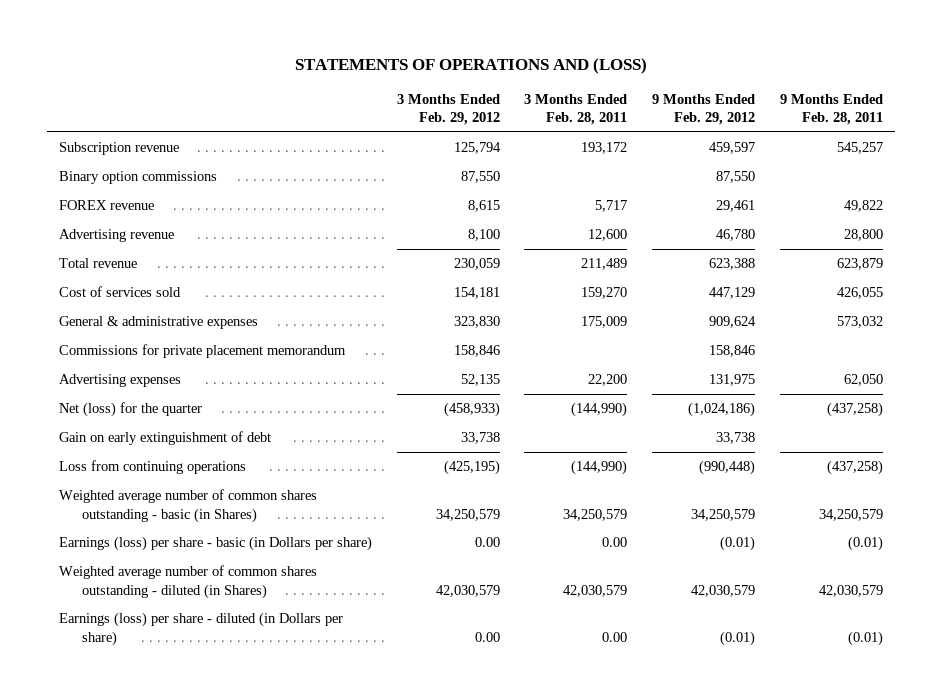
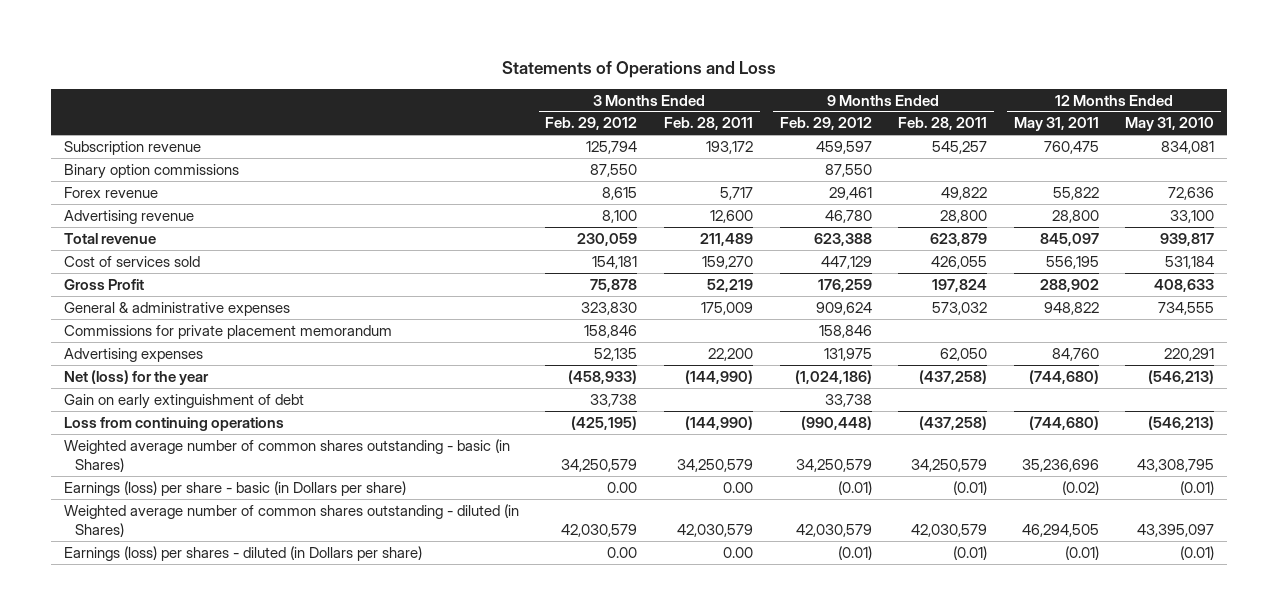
- STATEMENTS OF OPERATIONS AND (LOSS)
+ Statements of Operations and Loss
- | 3 Months Ended Feb. 29, 2012 | 3 Months Ended Feb. 28, 2011 | 9 Months Ended Feb. 29, 2012 | 9 Months Ended Feb. 28, 2011
+ | 3 Months Ended Feb. 29, 2012 | 3 Months Ended Feb. 28, 2011 | 9 Months Ended Feb. 29, 2012 | 9 Months Ended Feb. 28, 2011 | 12 Months Ended May 31, 2011 | 12 Months Ended May 31, 2010
- FOREX revenue | 8,615 | 5,717 | 29,461 | 49,822
+ Forex revenue | 8,615 | 5,717 | 29,461 | 49,822 | 55,822 | 72,636
+ Gross Profit | 75,878 | 52,219 | 176,259 | 197,824 | 288,902 | 408,633
- Net (loss) for the quarter | (458,933) | (144,990) | (1,024,186) | (437,258)
+ Net (loss) for the year | (458,933) | (144,990) | (1,024,186) | (437,258) | (744,680) | (546,213)
- Earnings (loss) per share - diluted (in Dollars per share) | 0.00 | 0.00 | (0.01) | (0.01)
+ Earnings (loss) per shares - diluted (in Dollars per share) | 0.00 | 0.00 | (0.01) | (0.01) | (0.01) | (0.01)

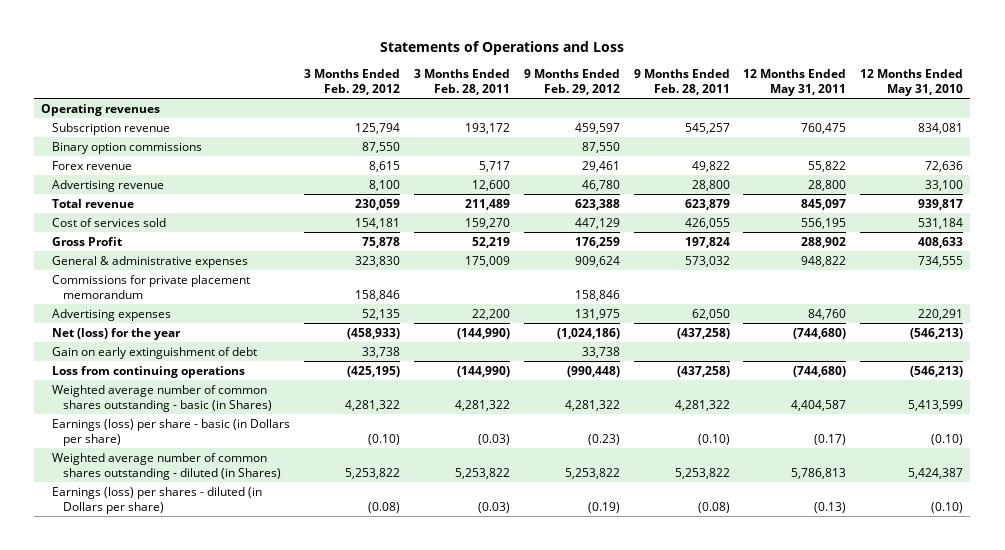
+ Operating revenues
- Weighted average number of common shares outstanding - basic (in Shares) | 34,250,579 | 34,250,579 | 34,250,579 | 34,250,579 | 35,236,696 | 43,308,795
- Earnings (loss) per share - basic (in Dollars per share) | 0.00 | 0.00 | (0.01) | (0.01) | (0.02) | (0.01)
- Weighted average number of common shares outstanding - diluted (in Shares) | 42,030,579 | 42,030,579 | 42,030,579 | 42,030,579 | 46,294,505 | 43,395,097
- Earnings (loss) per shares - diluted (in Dollars per share) | 0.00 | 0.00 | (0.01) | (0.01) | (0.01) | (0.01)
+ Weighted average number of common shares outstanding - basic (in Shares) | 4,281,322 | 4,281,322 | 4,281,322 | 4,281,322 | 4,404,587 | 5,413,599
+ Earnings (loss) per share - basic (in Dollars per share) | (0.10) | (0.03) | (0.23) | (0.10) | (0.17) | (0.10)
+ Weighted average number of common shares outstanding - diluted (in Shares) | 5,253,822 | 5,253,822 | 5,253,822 | 5,253,822 | 5,786,813 | 5,424,387
+ Earnings (loss) per shares - diluted (in Dollars per share) | (0.08) | (0.03) | (0.19) | (0.08) | (0.13) | (0.10)

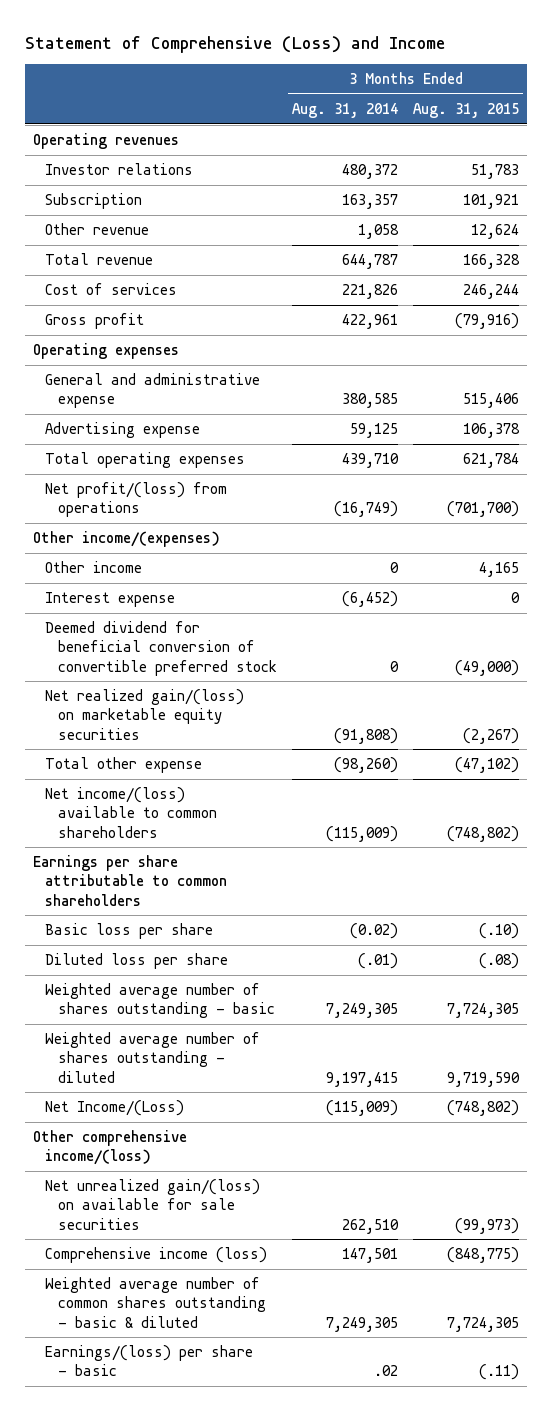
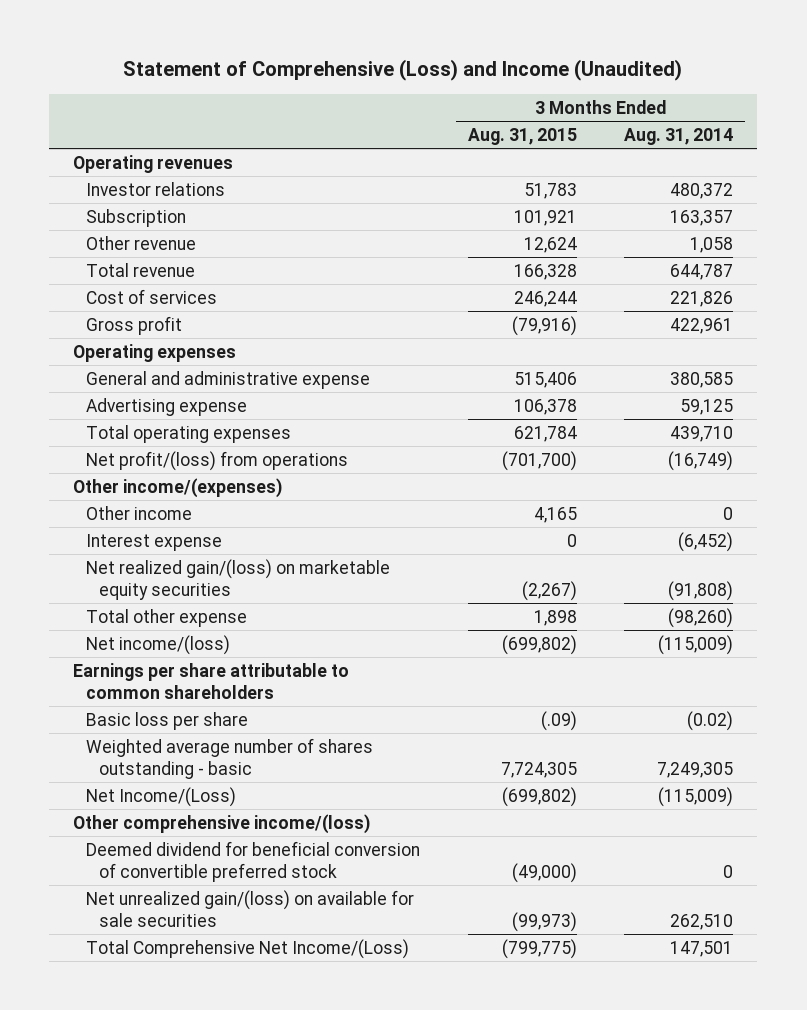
- Statement of Comprehensive (Loss) and Income
+ Statement of Comprehensive (Loss) and Income (Unaudited)
- | 3 Months Ended Aug. 31, 2014 | 3 Months Ended Aug. 31, 2015
+ | 3 Months Ended Aug. 31, 2015 | 3 Months Ended Aug. 31, 2014
- Total other expense | (98,260) | (47,102)
- Net income/(loss) available to common shareholders | (115,009) | (748,802)
+ Total other expense | 1,898 | (98,260)
+ Net income/(loss) | (699,802) | (115,009)
- Basic loss per share | (0.02) | (.10)
- Diluted loss per share | (.01) | (.08)
+ Basic loss per share | (.09) | (0.02)
- Weighted average number of shares outstanding - diluted | 9,197,415 | 9,719,590
- Net Income/(Loss) | (115,009) | (748,802)
+ Net Income/(Loss) | (699,802) | (115,009)
moved down: Deemed dividend for beneficial conversion of convertible preferred stock | (49,000) | 0
- Comprehensive income (loss) | 147,501 | (848,775)
- Weighted average number of common shares outstanding - basic & diluted | 7,249,305 | 7,724,305
- Earnings/(loss) per share - basic | .02 | (.11)
+ Total Comprehensive Net Income/(Loss) | (799,775) | 147,501

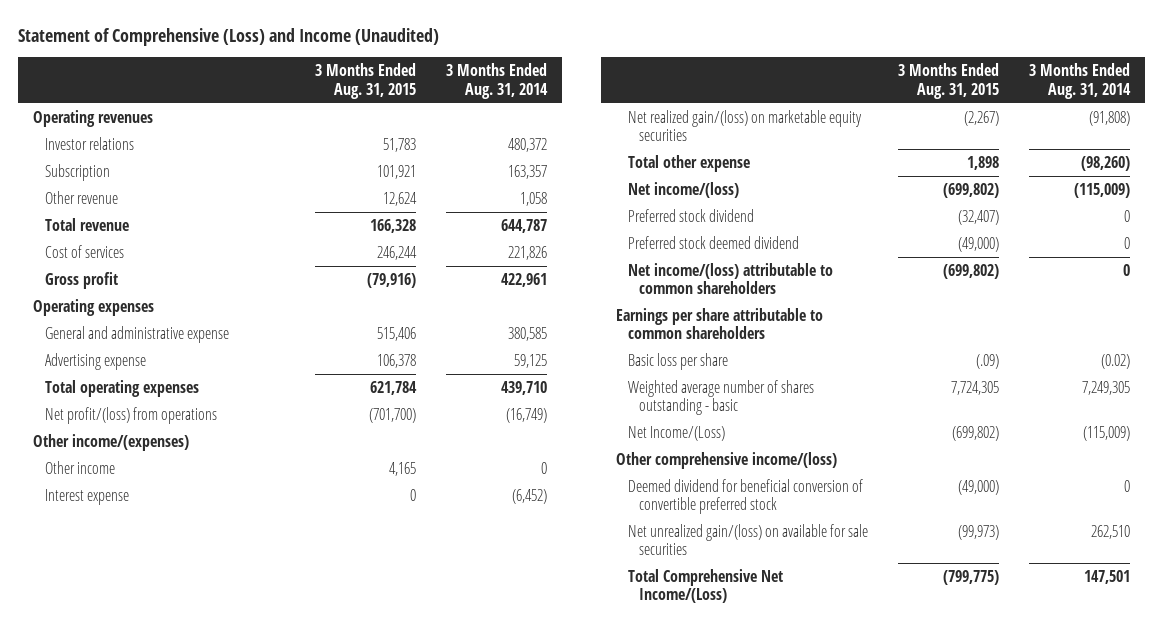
+ Preferred stock dividend | (32,407) | 0
+ Preferred stock deemed dividend | (49,000) | 0
+ Net income/(loss) attributable to common shareholders | (699,802) | 0

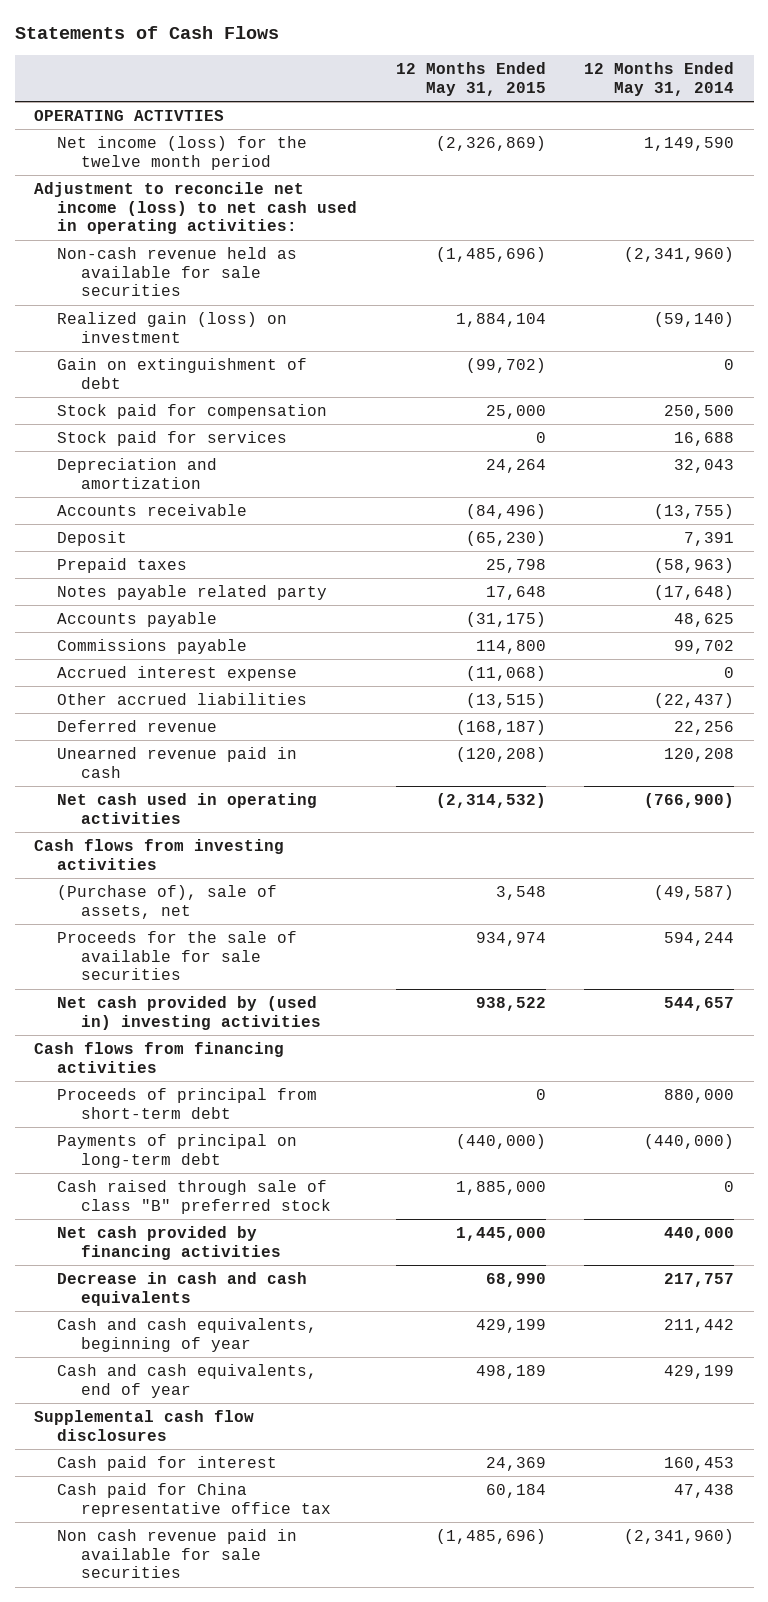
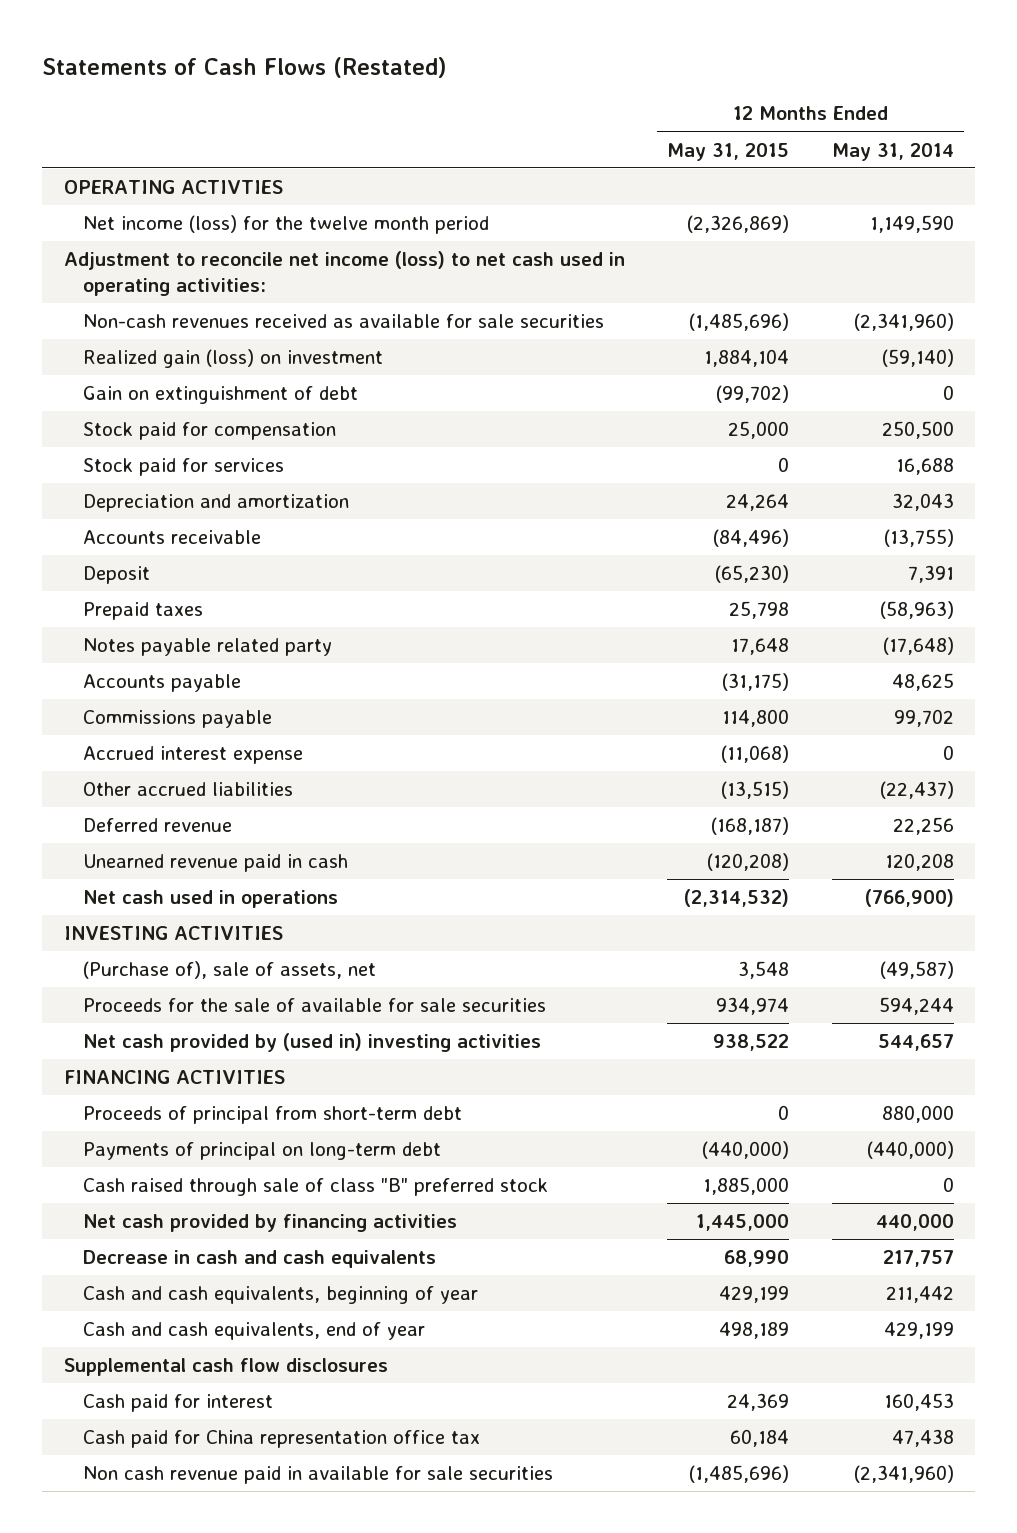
- Statements of Cash Flows
+ Statements of Cash Flows (Restated)
- Non-cash revenue held as available for sale securities | (1,485,696) | (2,341,960)
+ Non-cash revenues received as available for sale securities | (1,485,696) | (2,341,960)
- Net cash used in operating activities | (2,314,532) | (766,900)
- Cash flows from investing activities
+ Net cash used in operations | (2,314,532) | (766,900)
+ INVESTING ACTIVITIES
- Cash flows from financing activities
+ FINANCING ACTIVITIES
- Cash paid for China representative office tax | 60,184 | 47,438
+ Cash paid for China representation office tax | 60,184 | 47,438

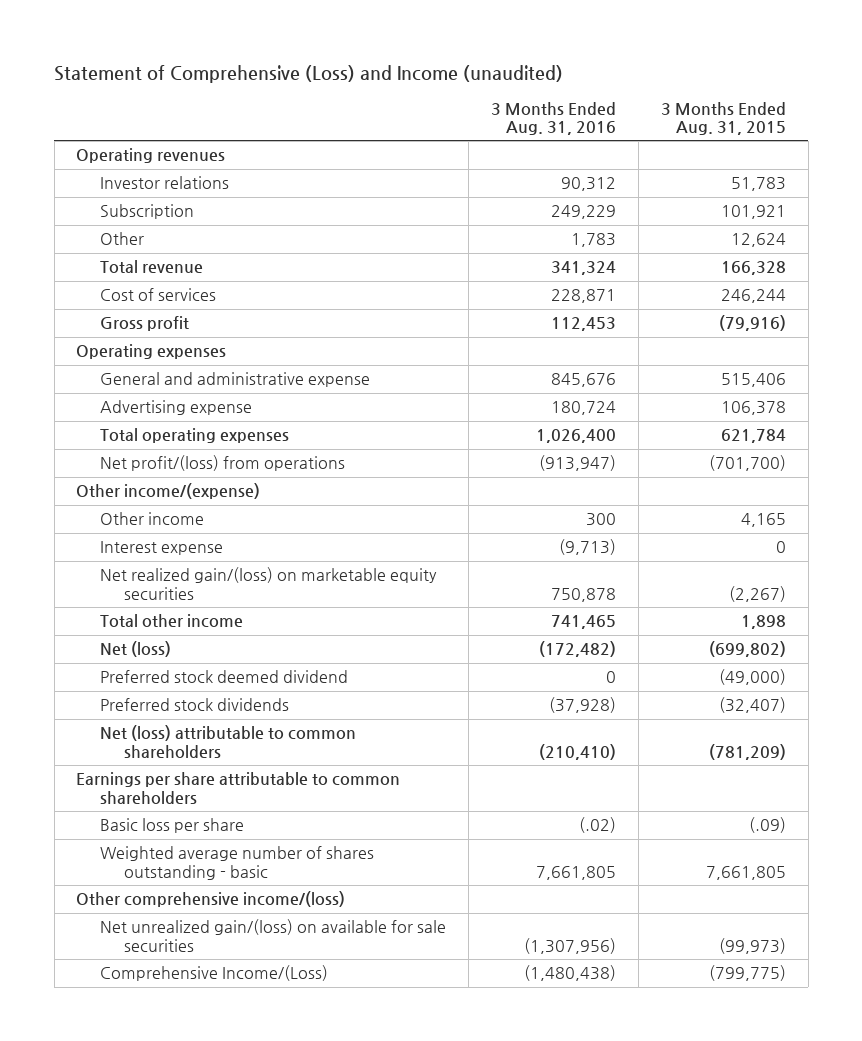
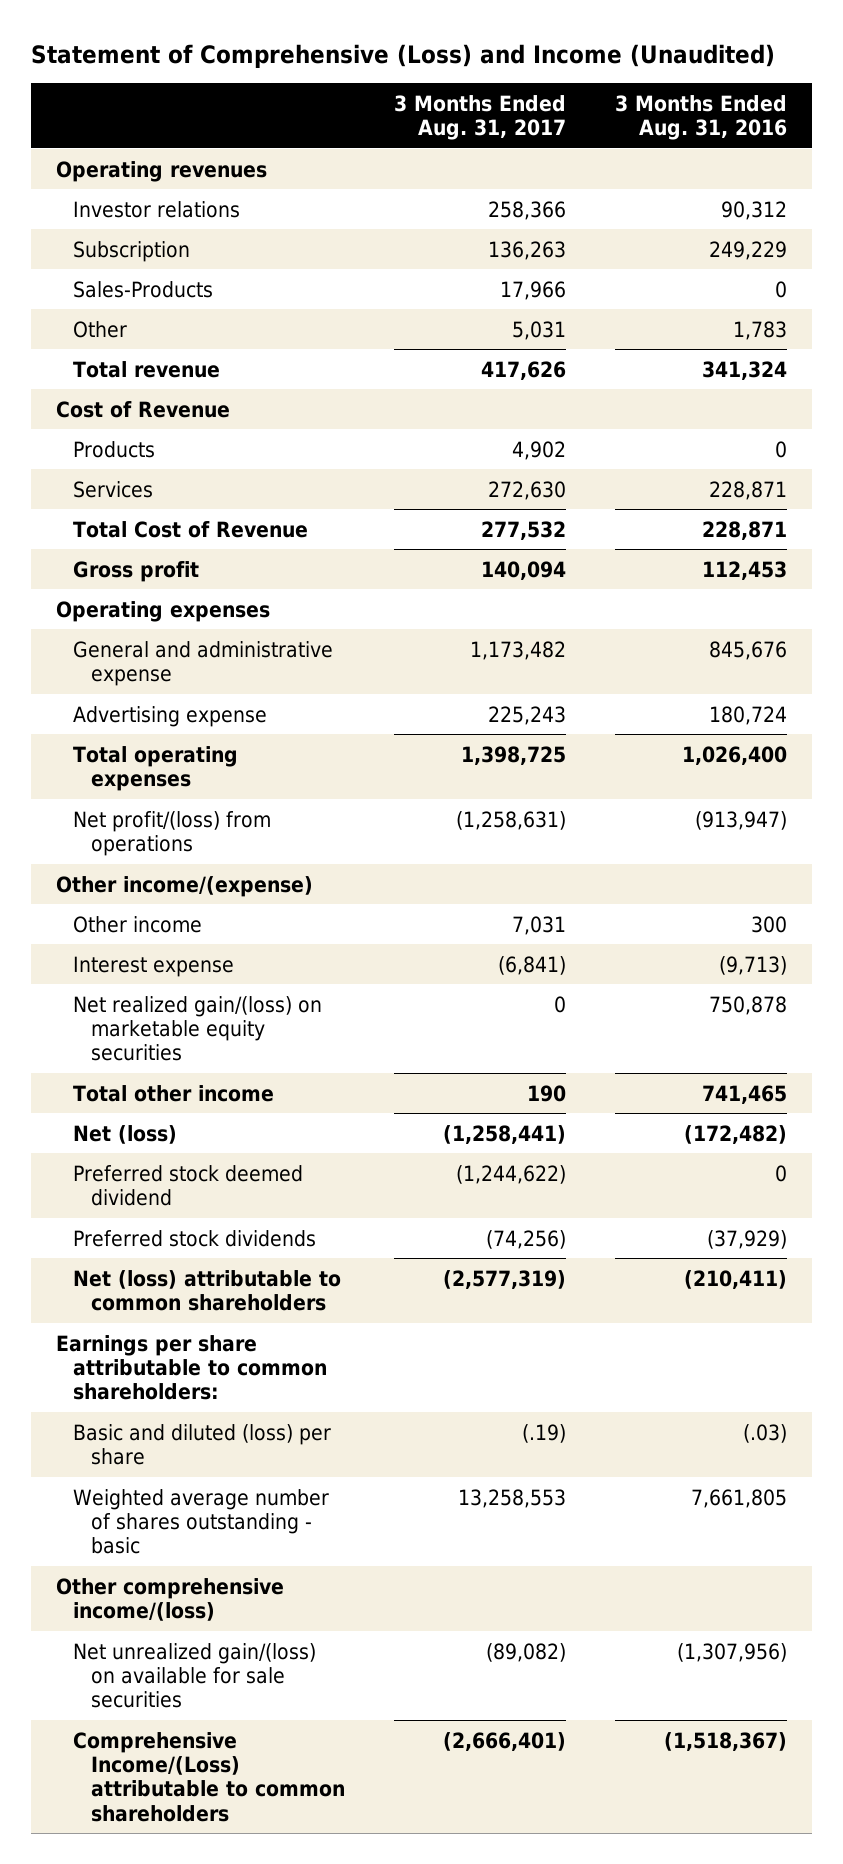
- Statement of Comprehensive (Loss) and Income (unaudited)
+ Statement of Comprehensive (Loss) and Income (Unaudited)
- | 3 Months Ended Aug. 31, 2016 | 3 Months Ended Aug. 31, 2015
+ | 3 Months Ended Aug. 31, 2017 | 3 Months Ended Aug. 31, 2016
+ Sales-Products | 17,966 | 0
- Cost of services | 228,871 | 246,244
+ Cost of Revenue
+ Products | 4,902 | 0
+ Services | 272,630 | 228,871
+ Total Cost of Revenue | 277,532 | 228,871
- Preferred stock dividends | (37,928) | (32,407)
- Net (loss) attributable to common shareholders | (210,410) | (781,209)
- Earnings per share attributable to common shareholders
- Basic loss per share | (.02) | (.09)
+ Preferred stock dividends | (74,256) | (37,929)
+ Net (loss) attributable to common shareholders | (2,577,319) | (210,411)
+ Earnings per share attributable to common shareholders:
+ Basic and diluted (loss) per share | (.19) | (.03)
- Comprehensive Income/(Loss) | (1,480,438) | (799,775)
+ Comprehensive Income/(Loss) attributable to common shareholders | (2,666,401) | (1,518,367)

